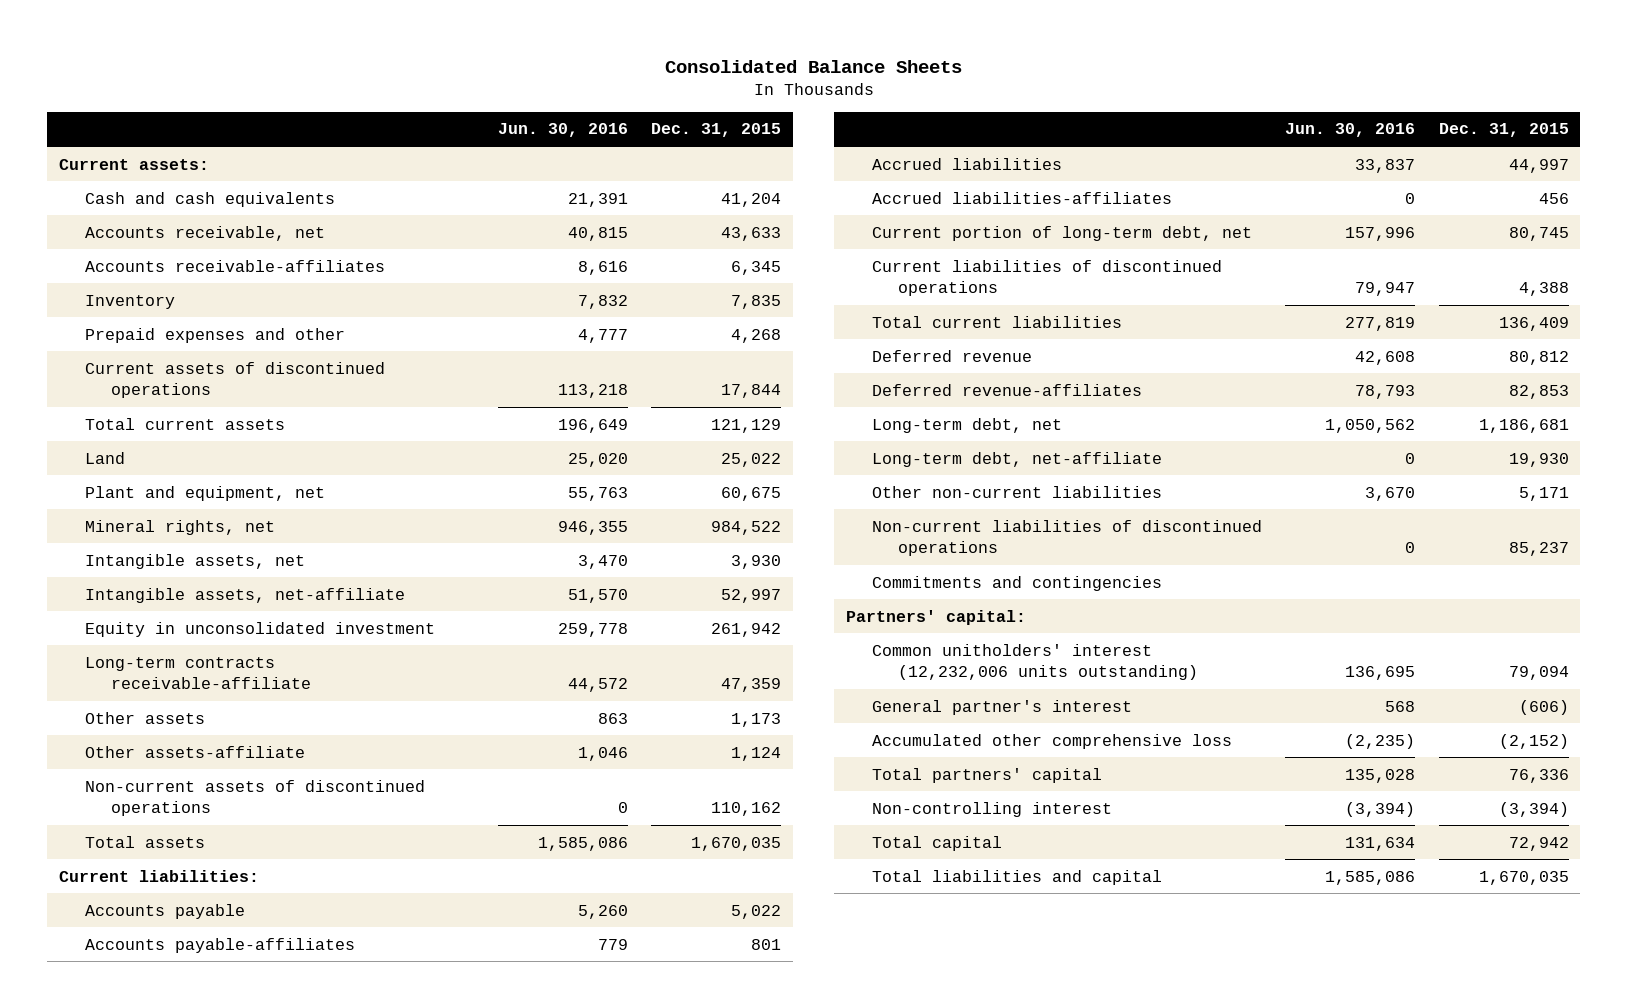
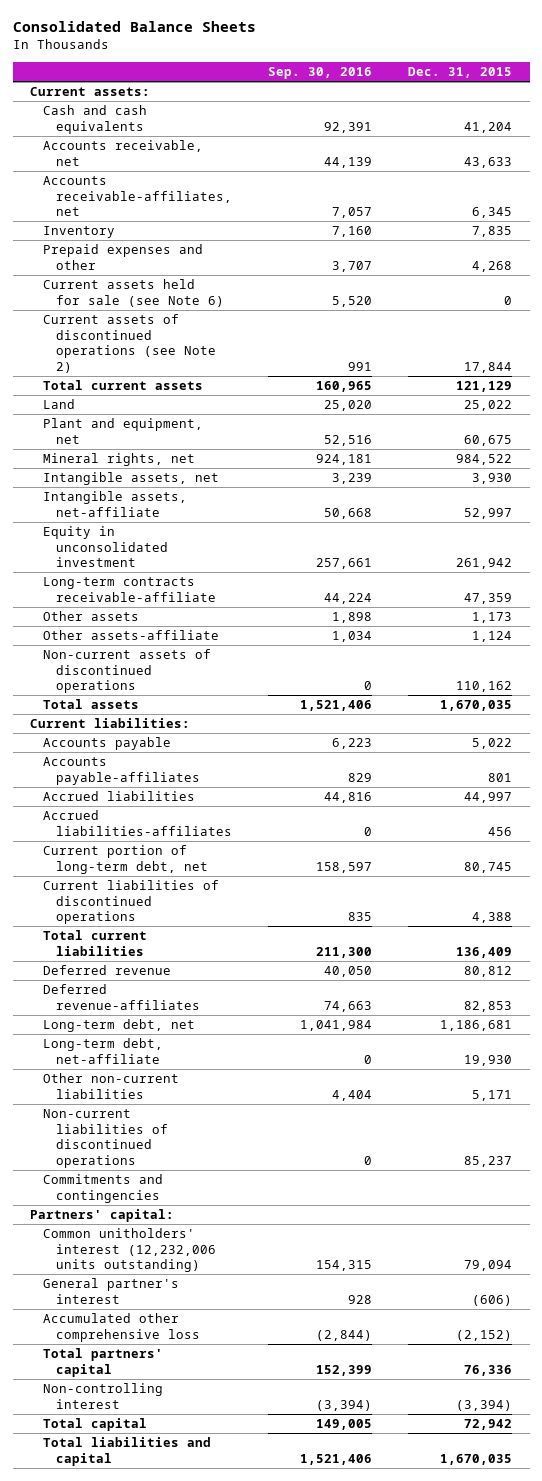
- | Jun. 30, 2016 | Dec. 31, 2015
+ | Sep. 30, 2016 | Dec. 31, 2015
- Accounts receivable-affiliates | 8,616 | 6,345
+ Accounts receivable-affiliates, net | 7,057 | 6,345
- Current assets of discontinued operations | 113,218 | 17,844
+ Current assets held for sale (see Note 6) | 5,520 | 0
+ Current assets of discontinued operations (see Note 2) | 991 | 17,844

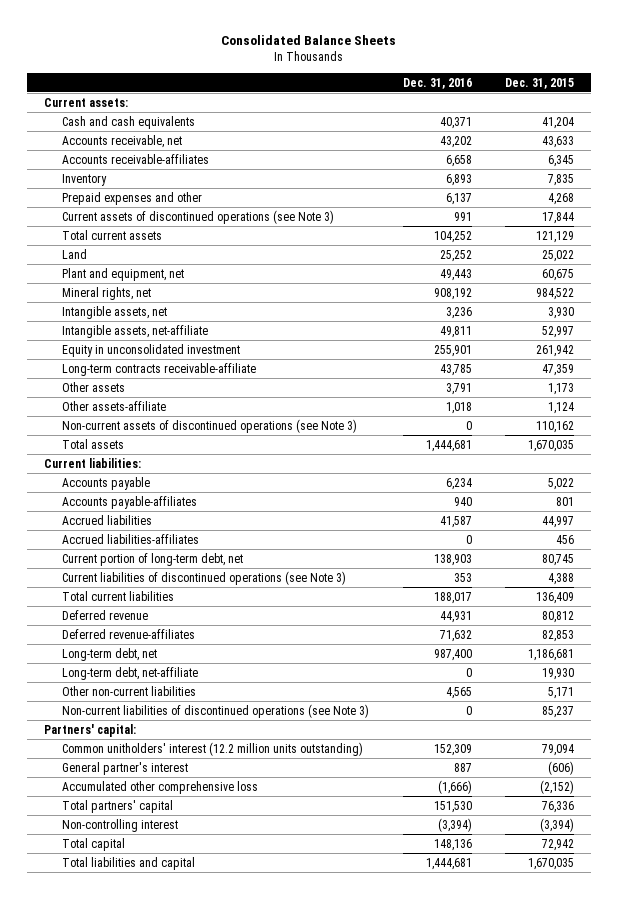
- | Sep. 30, 2016 | Dec. 31, 2015
+ | Dec. 31, 2016 | Dec. 31, 2015
- Accounts receivable-affiliates, net | 7,057 | 6,345
+ Accounts receivable-affiliates | 6,658 | 6,345
- Current assets held for sale (see Note 6) | 5,520 | 0
- Current assets of discontinued operations (see Note 2) | 991 | 17,844
+ Current assets of discontinued operations (see Note 3) | 991 | 17,844
- Non-current assets of discontinued operations | 0 | 110,162
+ Non-current assets of discontinued operations (see Note 3) | 0 | 110,162
- Current liabilities of discontinued operations | 835 | 4,388
+ Current liabilities of discontinued operations (see Note 3) | 353 | 4,388
- Non-current liabilities of discontinued operations | 0 | 85,237
- Commitments and contingencies
+ Non-current liabilities of discontinued operations (see Note 3) | 0 | 85,237
- Common unitholders' interest (12,232,006 units outstanding) | 154,315 | 79,094
+ Common unitholders' interest (12.2 million units outstanding) | 152,309 | 79,094

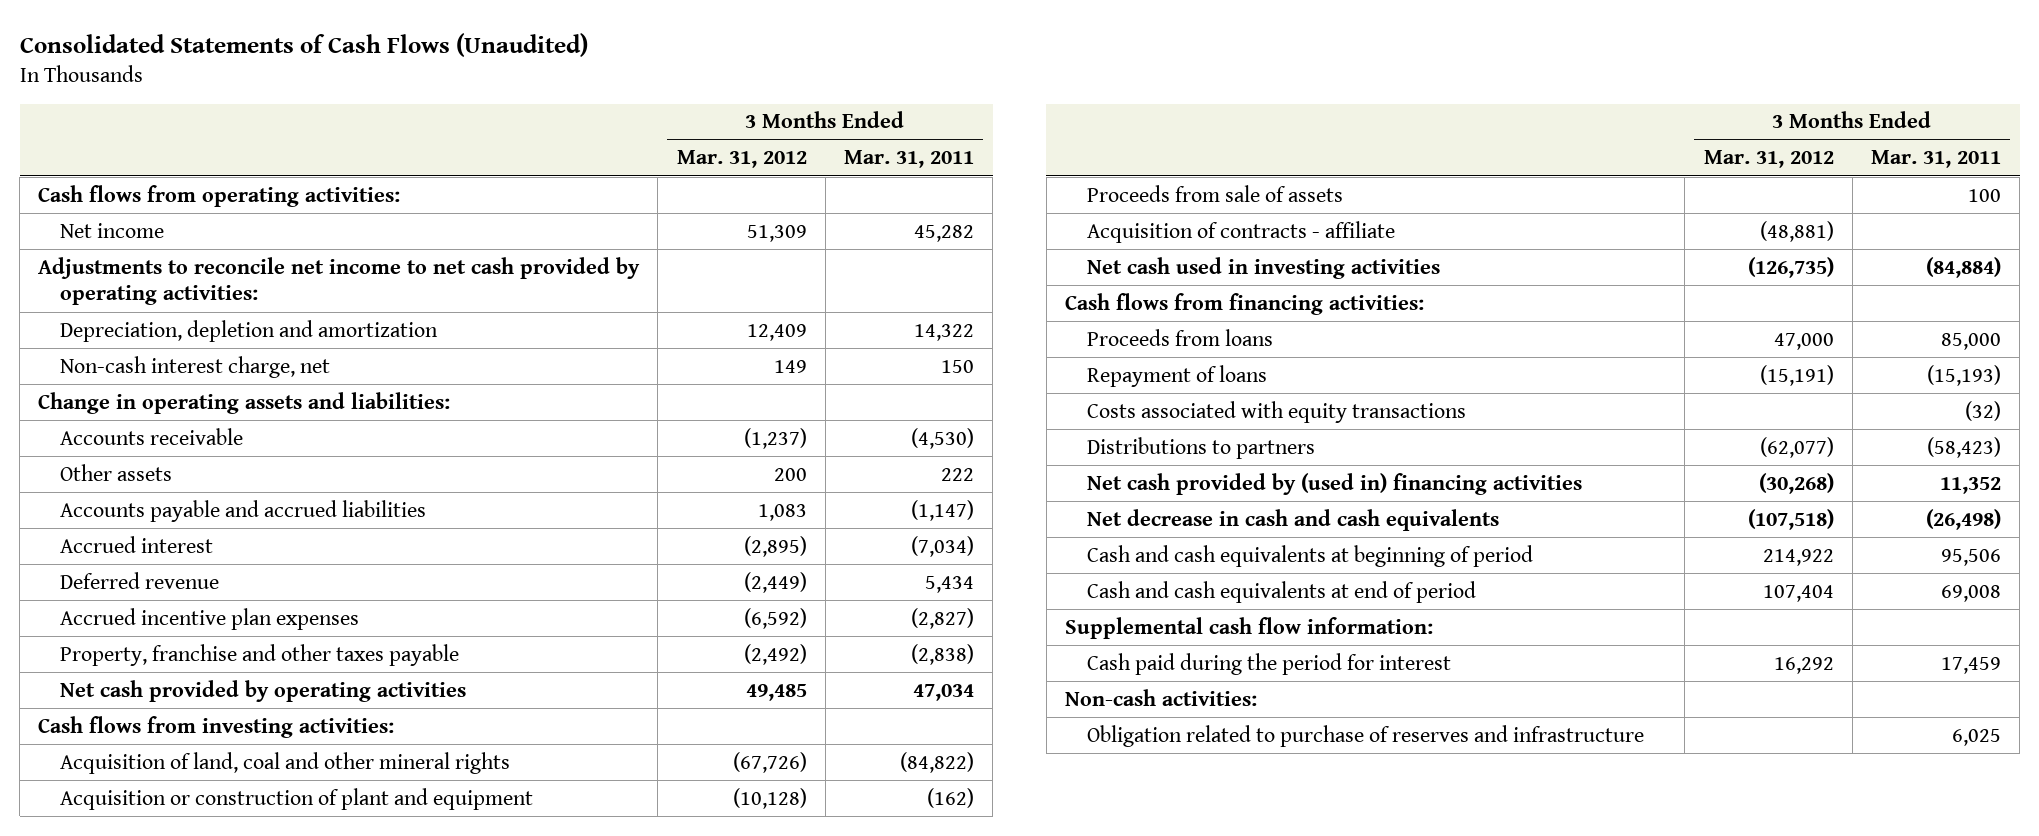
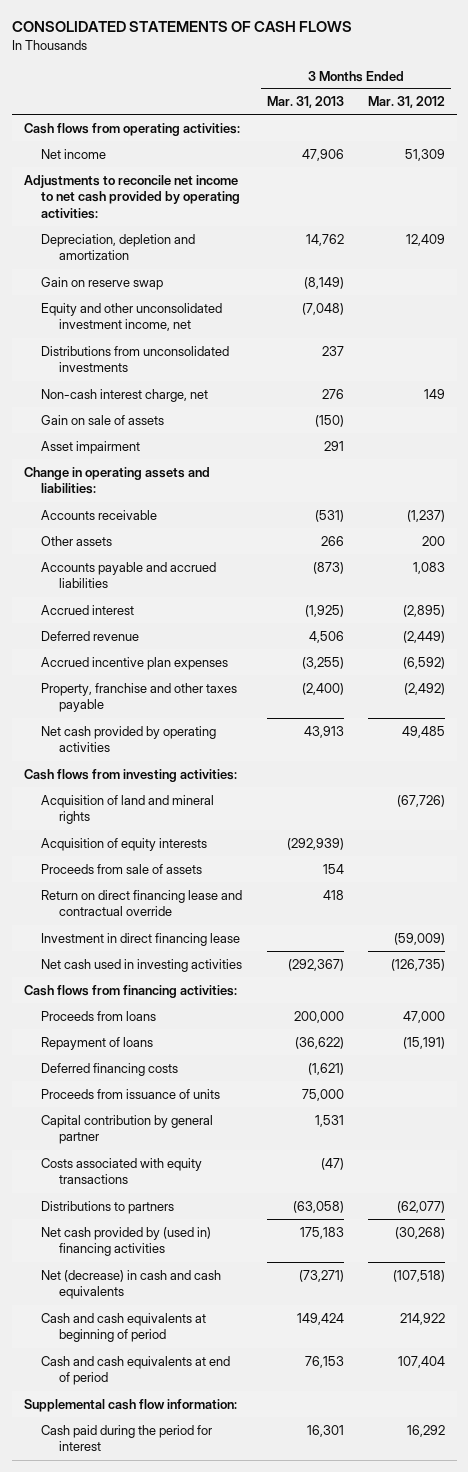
- Consolidated Statements of Cash Flows (Unaudited)
+ CONSOLIDATED STATEMENTS OF CASH FLOWS
- | 3 Months Ended Mar. 31, 2012 | 3 Months Ended Mar. 31, 2011
+ | 3 Months Ended Mar. 31, 2013 | 3 Months Ended Mar. 31, 2012
+ Gain on reserve swap | (8,149) |
+ Equity and other unconsolidated investment income, net | (7,048) |
+ Distributions from unconsolidated investments | 237 |
+ Gain on sale of assets | (150) |
+ Asset impairment | 291 |
- Acquisition of land, coal and other mineral rights | (67,726) | (84,822)
- Acquisition or construction of plant and equipment | (10,128) | (162)
+ Acquisition of land and mineral rights | | (67,726)
+ Acquisition of equity interests | (292,939) |
- Acquisition of contracts - affiliate | (48,881) |
+ Return on direct financing lease and contractual override | 418 |
+ Investment in direct financing lease | | (59,009)
+ Deferred financing costs | (1,621) |
+ Proceeds from issuance of units | 75,000 |
+ Capital contribution by general partner | 1,531 |
- Net decrease in cash and cash equivalents | (107,518) | (26,498)
+ Net (decrease) in cash and cash equivalents | (73,271) | (107,518)
- Non-cash activities:
- Obligation related to purchase of reserves and infrastructure | | 6,025

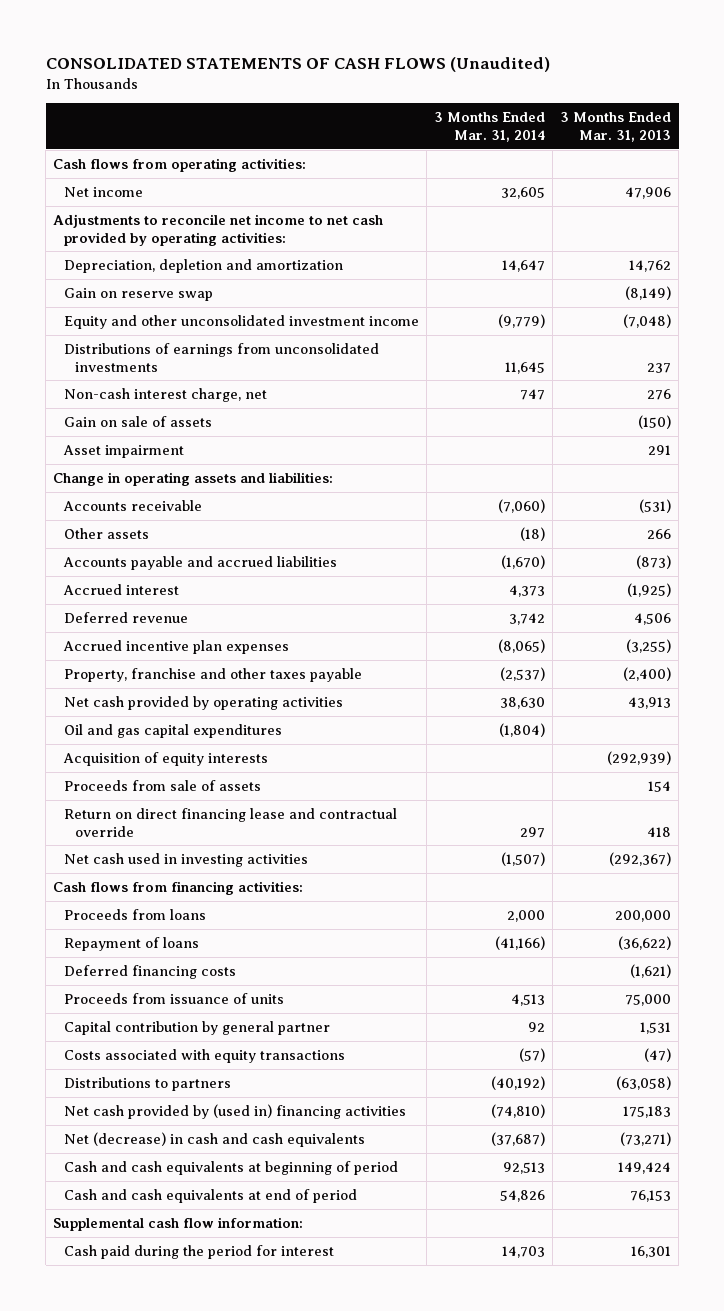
- CONSOLIDATED STATEMENTS OF CASH FLOWS
+ CONSOLIDATED STATEMENTS OF CASH FLOWS (Unaudited)
- | 3 Months Ended Mar. 31, 2013 | 3 Months Ended Mar. 31, 2012
+ | 3 Months Ended Mar. 31, 2014 | 3 Months Ended Mar. 31, 2013
- Equity and other unconsolidated investment income, net | (7,048) |
- Distributions from unconsolidated investments | 237 |
+ Equity and other unconsolidated investment income | (9,779) | (7,048)
+ Distributions of earnings from unconsolidated investments | 11,645 | 237
- Cash flows from investing activities:
- Acquisition of land and mineral rights | | (67,726)
+ Oil and gas capital expenditures | (1,804) |
- Investment in direct financing lease | | (59,009)

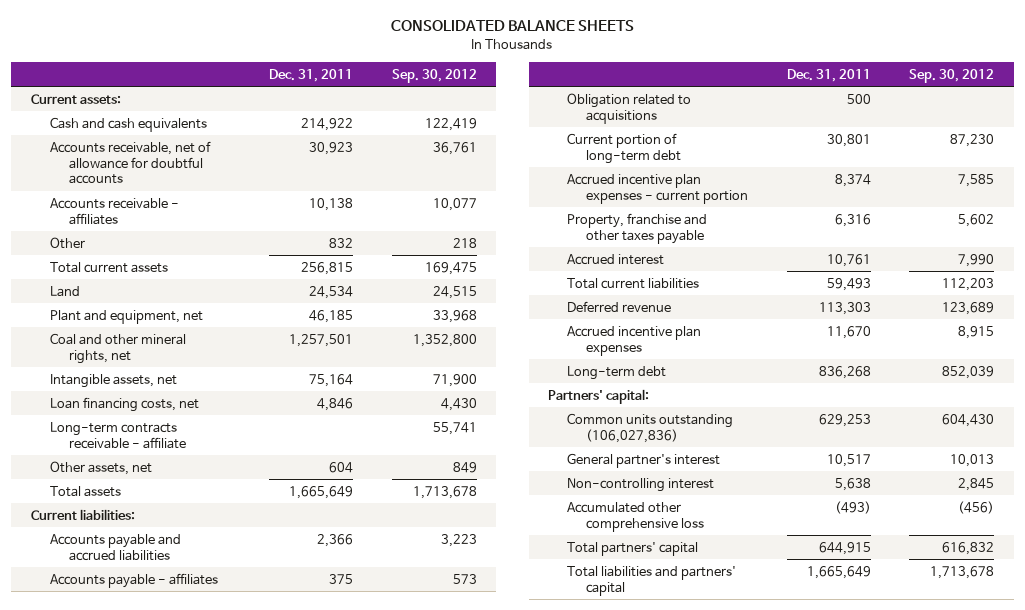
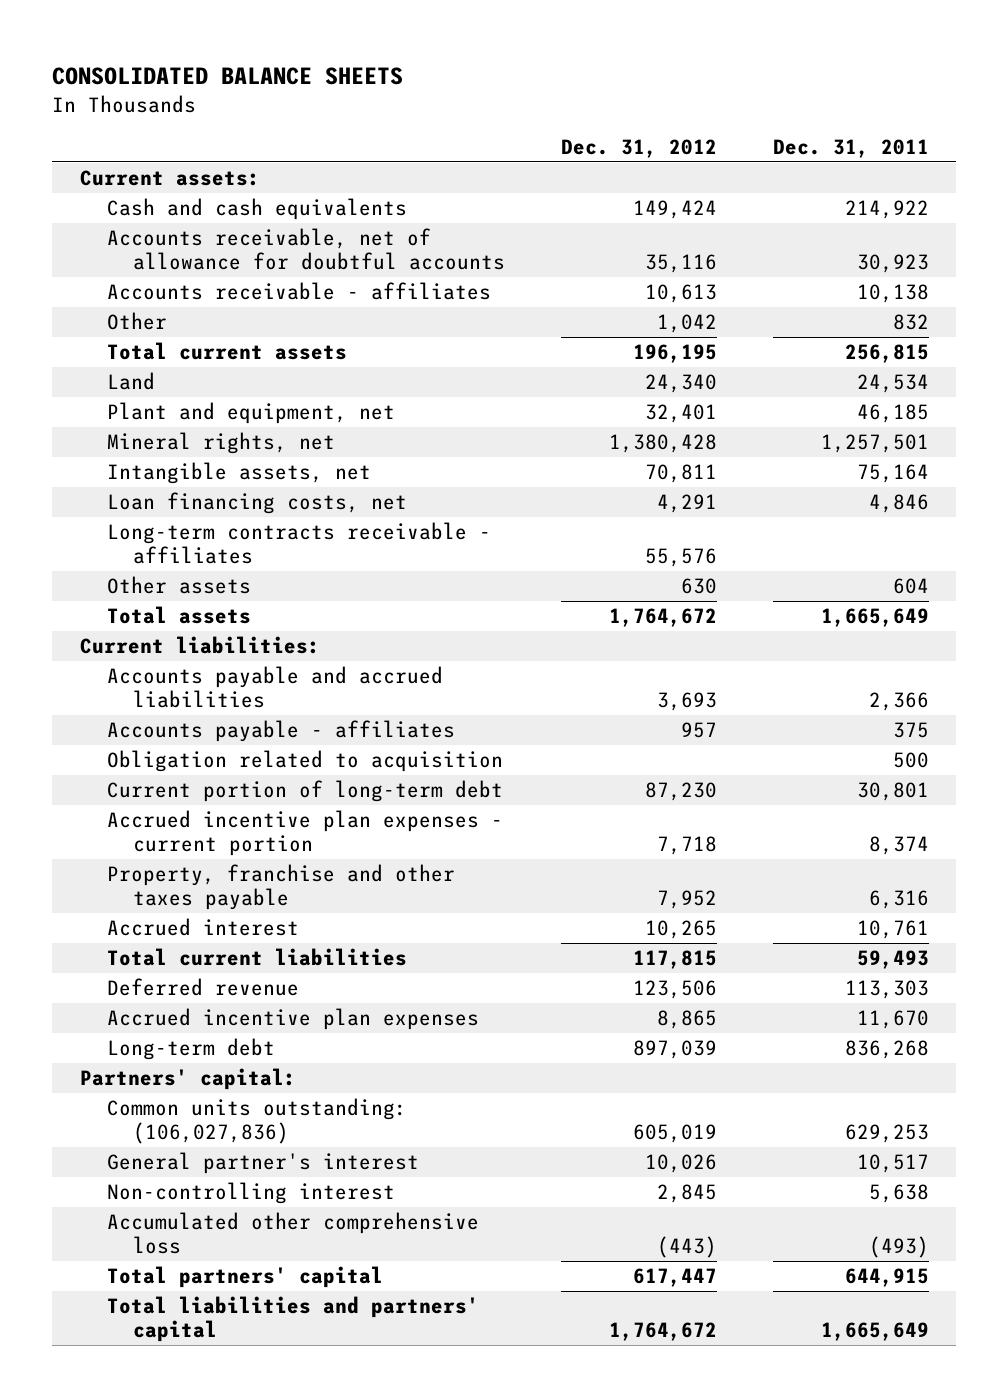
- | Dec. 31, 2011 | Sep. 30, 2012
+ | Dec. 31, 2012 | Dec. 31, 2011
- Coal and other mineral rights, net | 1,257,501 | 1,352,800
+ Mineral rights, net | 1,380,428 | 1,257,501
- Long-term contracts receivable - affiliate | | 55,741
- Other assets, net | 604 | 849
+ Long-term contracts receivable - affiliates | 55,576 |
+ Other assets | 630 | 604
- Obligation related to acquisitions | 500 |
+ Obligation related to acquisition | | 500
- Common units outstanding (106,027,836) | 629,253 | 604,430
+ Common units outstanding: (106,027,836) | 605,019 | 629,253

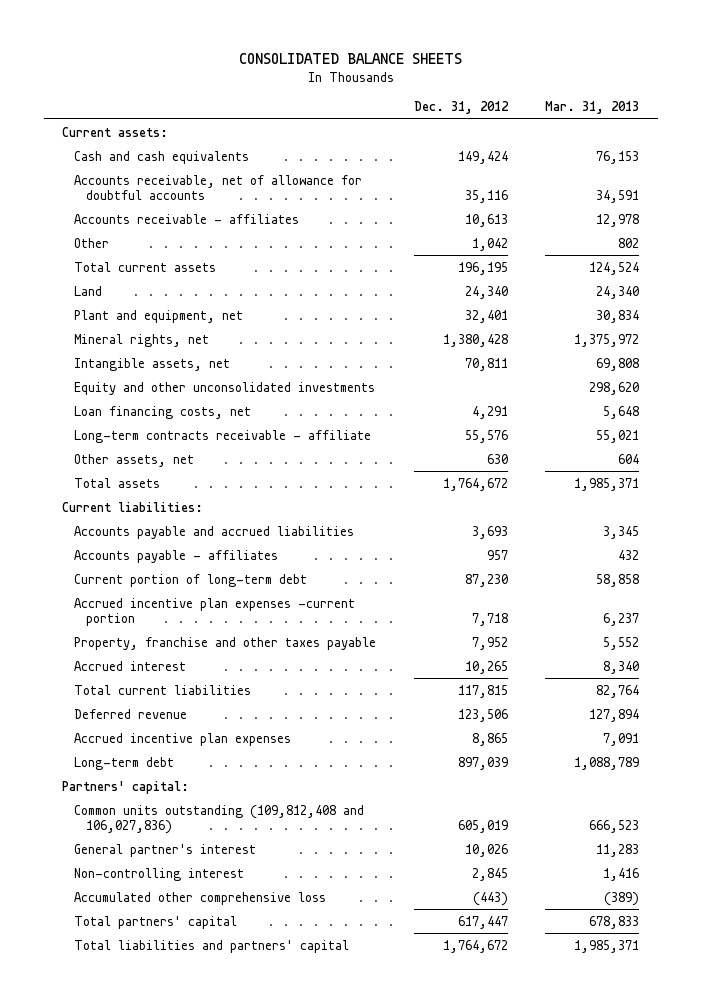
- | Dec. 31, 2012 | Dec. 31, 2011
+ | Dec. 31, 2012 | Mar. 31, 2013
+ Equity and other unconsolidated investments | | 298,620
- Long-term contracts receivable - affiliates | 55,576 |
- Other assets | 630 | 604
+ Long-term contracts receivable - affiliate | 55,576 | 55,021
+ Other assets, net | 630 | 604
- Obligation related to acquisition | | 500
- Accrued incentive plan expenses - current portion | 7,718 | 8,374
+ Accrued incentive plan expenses -current portion | 7,718 | 6,237
- Common units outstanding: (106,027,836) | 605,019 | 629,253
+ Common units outstanding (109,812,408 and 106,027,836) | 605,019 | 666,523

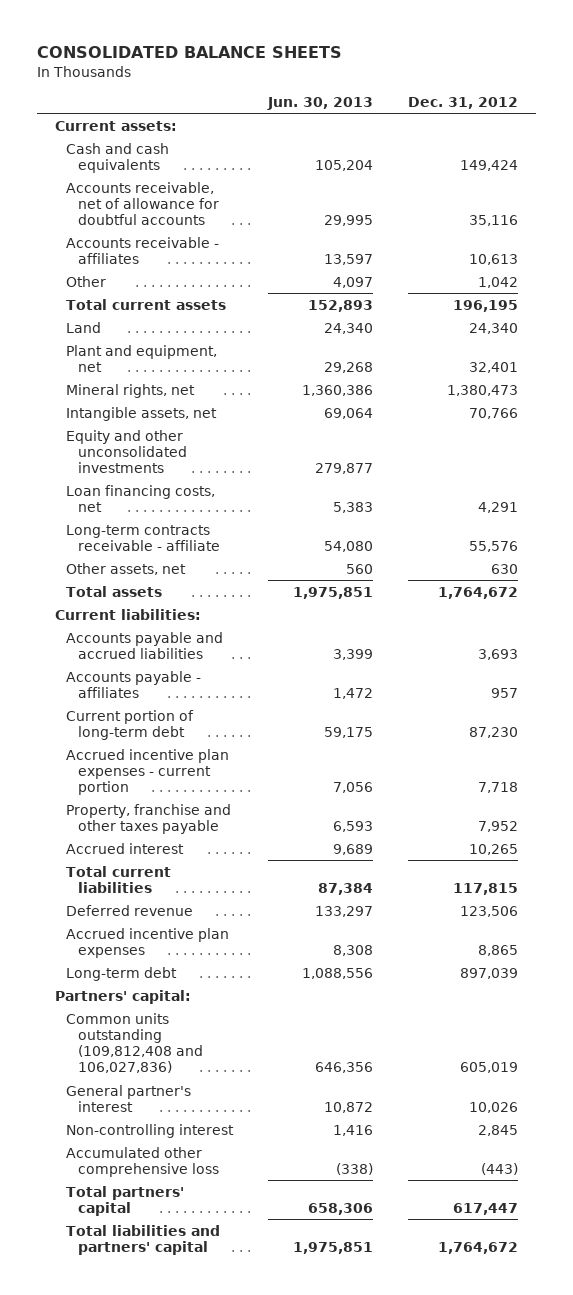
- | Dec. 31, 2012 | Mar. 31, 2013
+ | Jun. 30, 2013 | Dec. 31, 2012
- Mineral rights, net | 1,380,428 | 1,375,972
- Intangible assets, net | 70,811 | 69,808
+ Mineral rights, net | 1,360,386 | 1,380,473
+ Intangible assets, net | 69,064 | 70,766
- Accrued incentive plan expenses -current portion | 7,718 | 6,237
+ Accrued incentive plan expenses - current portion | 7,056 | 7,718

